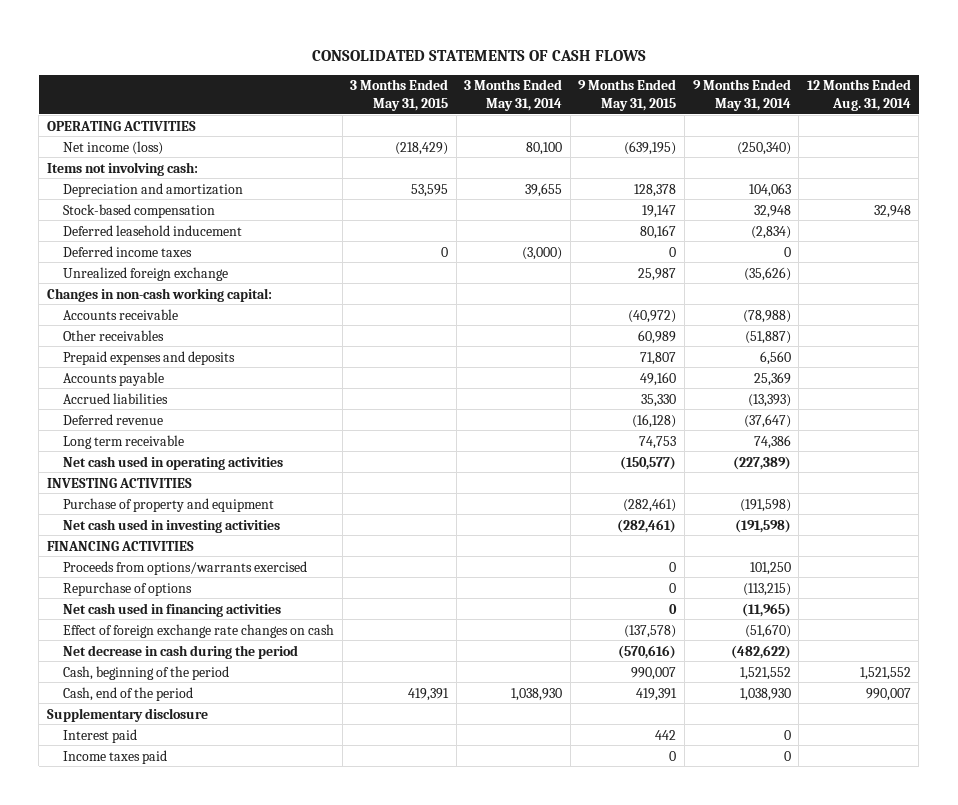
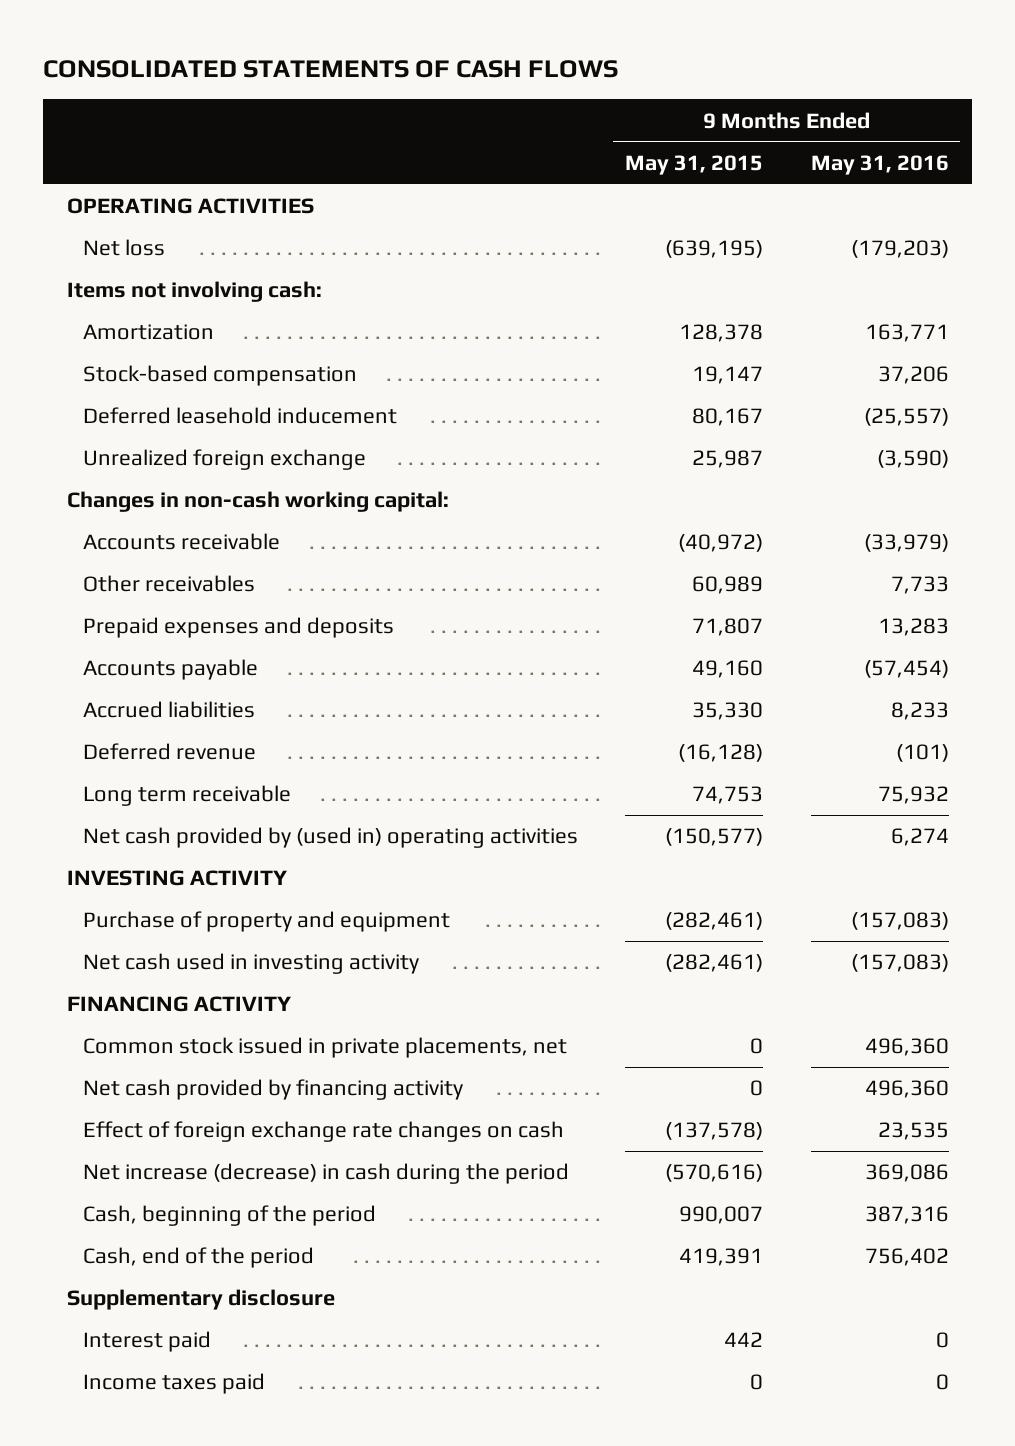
- | 3 Months Ended May 31, 2015 | 3 Months Ended May 31, 2014 | 9 Months Ended May 31, 2015 | 9 Months Ended May 31, 2014 | 12 Months Ended Aug. 31, 2014
+ | 9 Months Ended May 31, 2015 | 9 Months Ended May 31, 2016
- Net income (loss) | (218,429) | 80,100 | (639,195) | (250,340) |
+ Net loss | (639,195) | (179,203)
- Depreciation and amortization | 53,595 | 39,655 | 128,378 | 104,063 |
+ Amortization | 128,378 | 163,771
- Deferred income taxes | 0 | (3,000) | 0 | 0 |
- Net cash used in operating activities | | | (150,577) | (227,389) |
- INVESTING ACTIVITIES
+ Net cash provided by (used in) operating activities | (150,577) | 6,274
+ INVESTING ACTIVITY
- Net cash used in investing activities | | | (282,461) | (191,598) |
- FINANCING ACTIVITIES
- Proceeds from options/warrants exercised | | | 0 | 101,250 |
- Repurchase of options | | | 0 | (113,215) |
- Net cash used in financing activities | | | 0 | (11,965) |
+ Net cash used in investing activity | (282,461) | (157,083)
+ FINANCING ACTIVITY
+ Common stock issued in private placements, net | 0 | 496,360
+ Net cash provided by financing activity | 0 | 496,360
- Net decrease in cash during the period | | | (570,616) | (482,622) |
+ Net increase (decrease) in cash during the period | (570,616) | 369,086

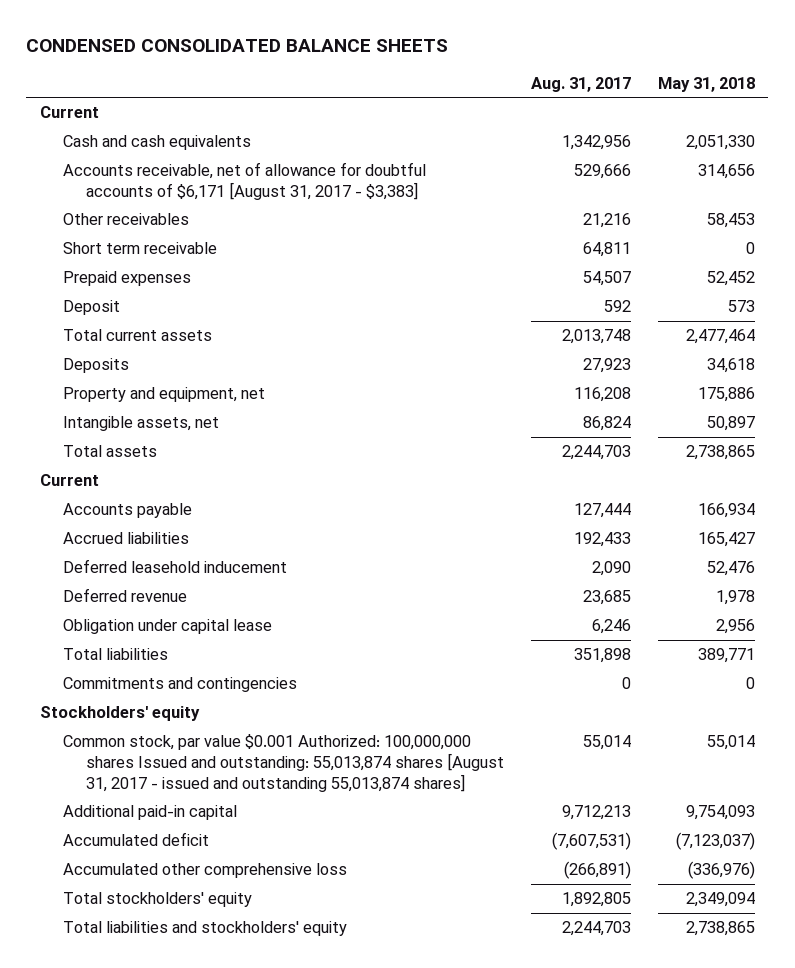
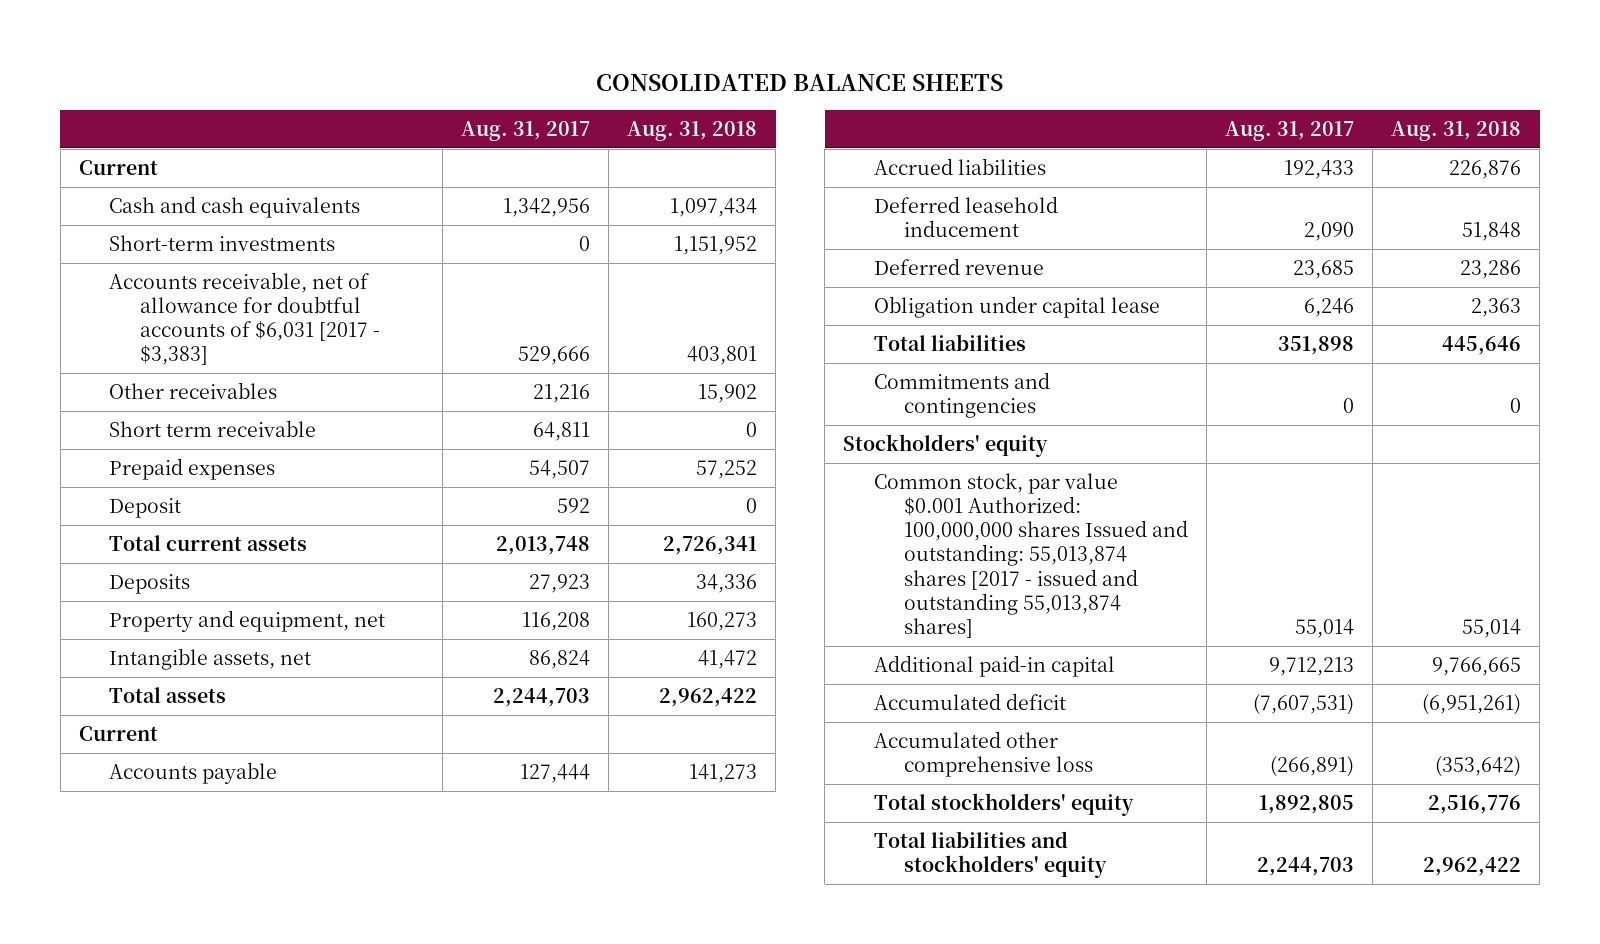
- CONDENSED CONSOLIDATED BALANCE SHEETS
+ CONSOLIDATED BALANCE SHEETS
- | Aug. 31, 2017 | May 31, 2018
+ | Aug. 31, 2017 | Aug. 31, 2018
- Accounts receivable, net of allowance for doubtful accounts of $6,171 [August 31, 2017 - $3,383] | 529,666 | 314,656
+ Short-term investments | 0 | 1,151,952
+ Accounts receivable, net of allowance for doubtful accounts of $6,031 [2017 - $3,383] | 529,666 | 403,801
- Common stock, par value $0.001 Authorized: 100,000,000 shares Issued and outstanding: 55,013,874 shares [August 31, 2017 - issued and outstanding 55,013,874 shares] | 55,014 | 55,014
+ Common stock, par value $0.001 Authorized: 100,000,000 shares Issued and outstanding: 55,013,874 shares [2017 - issued and outstanding 55,013,874 shares] | 55,014 | 55,014

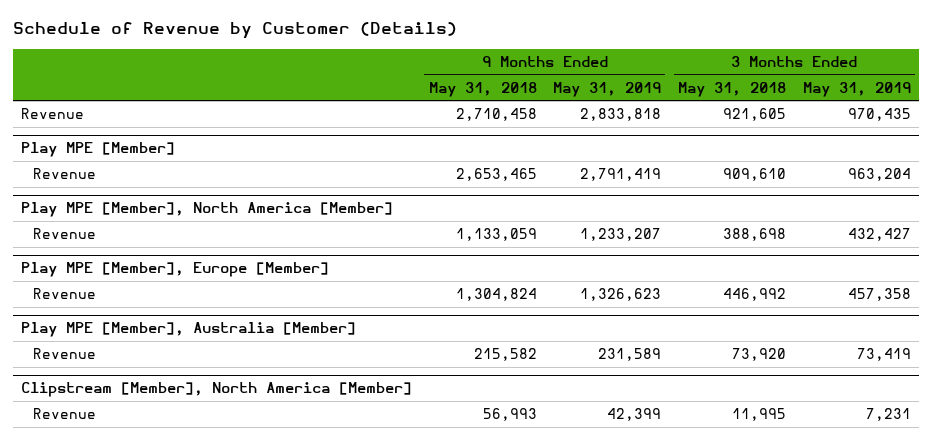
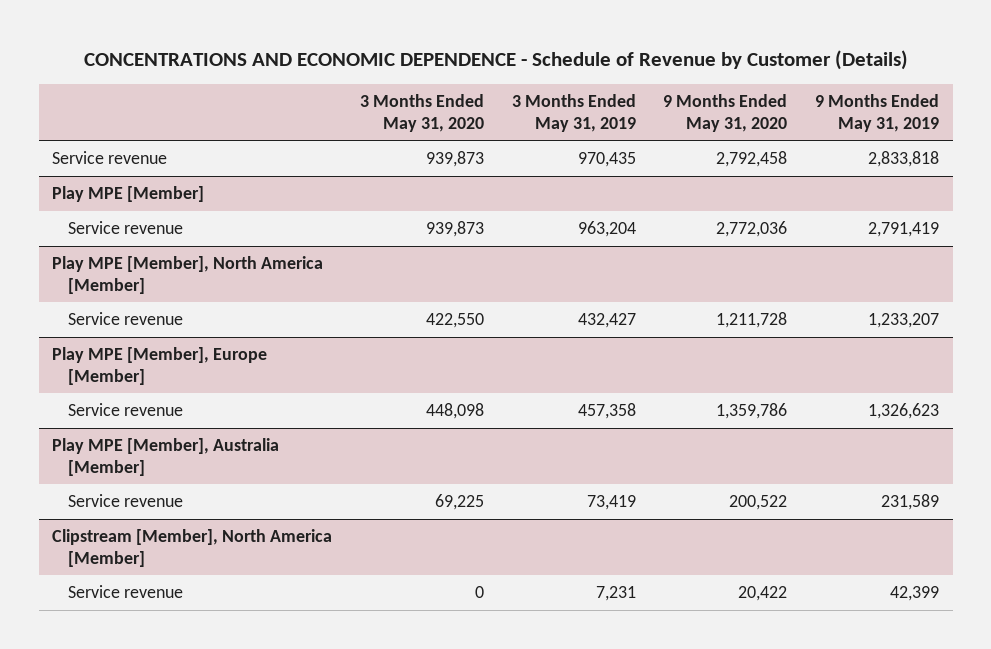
- Schedule of Revenue by Customer (Details)
+ CONCENTRATIONS AND ECONOMIC DEPENDENCE - Schedule of Revenue by Customer (Details)
- | 9 Months Ended May 31, 2018 | 9 Months Ended May 31, 2019 | 3 Months Ended May 31, 2018 | 3 Months Ended May 31, 2019
+ | 3 Months Ended May 31, 2020 | 3 Months Ended May 31, 2019 | 9 Months Ended May 31, 2020 | 9 Months Ended May 31, 2019
- Revenue | 2,710,458 | 2,833,818 | 921,605 | 970,435
+ Service revenue | 939,873 | 970,435 | 2,792,458 | 2,833,818
@ Play MPE [Member]
- Revenue | 2,653,465 | 2,791,419 | 909,610 | 963,204
+ Service revenue | 939,873 | 963,204 | 2,772,036 | 2,791,419
@ Play MPE [Member], North America [Member]
- Revenue | 1,133,059 | 1,233,207 | 388,698 | 432,427
+ Service revenue | 422,550 | 432,427 | 1,211,728 | 1,233,207
@ Play MPE [Member], Europe [Member]
- Revenue | 1,304,824 | 1,326,623 | 446,992 | 457,358
+ Service revenue | 448,098 | 457,358 | 1,359,786 | 1,326,623
@ Play MPE [Member], Australia [Member]
- Revenue | 215,582 | 231,589 | 73,920 | 73,419
+ Service revenue | 69,225 | 73,419 | 200,522 | 231,589
@ Clipstream [Member], North America [Member]
- Revenue | 56,993 | 42,399 | 11,995 | 7,231
+ Service revenue | 0 | 7,231 | 20,422 | 42,399

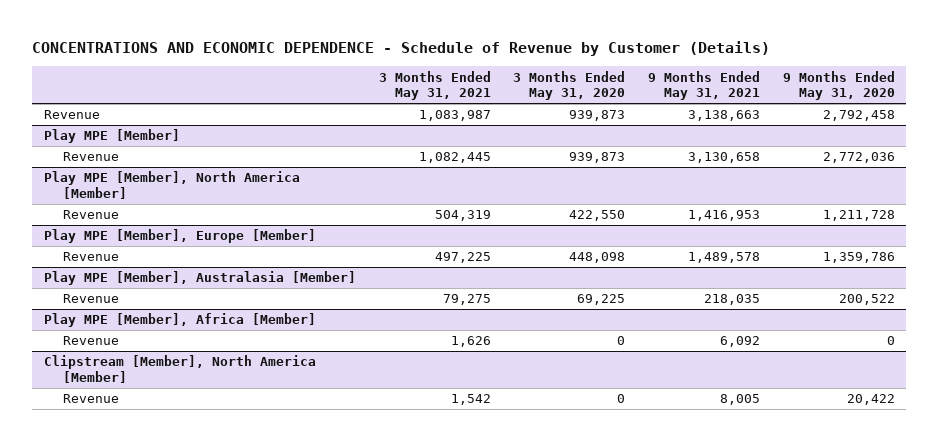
- | 3 Months Ended May 31, 2020 | 3 Months Ended May 31, 2019 | 9 Months Ended May 31, 2020 | 9 Months Ended May 31, 2019
+ | 3 Months Ended May 31, 2021 | 3 Months Ended May 31, 2020 | 9 Months Ended May 31, 2021 | 9 Months Ended May 31, 2020
- Service revenue | 939,873 | 970,435 | 2,792,458 | 2,833,818
+ Revenue | 1,083,987 | 939,873 | 3,138,663 | 2,792,458
@ Play MPE [Member]
- Service revenue | 939,873 | 963,204 | 2,772,036 | 2,791,419
+ Revenue | 1,082,445 | 939,873 | 3,130,658 | 2,772,036
@ Play MPE [Member], North America [Member]
- Service revenue | 422,550 | 432,427 | 1,211,728 | 1,233,207
+ Revenue | 504,319 | 422,550 | 1,416,953 | 1,211,728
@ Play MPE [Member], Europe [Member]
- Service revenue | 448,098 | 457,358 | 1,359,786 | 1,326,623
- Play MPE [Member], Australia [Member]
- Service revenue | 69,225 | 73,419 | 200,522 | 231,589
@ Play MPE [Member], Europe [Member]
+ Revenue | 497,225 | 448,098 | 1,489,578 | 1,359,786
+ Play MPE [Member], Australasia [Member]
+ Revenue | 79,275 | 69,225 | 218,035 | 200,522
+ Play MPE [Member], Africa [Member]
+ Revenue | 1,626 | 0 | 6,092 | 0
@ Clipstream [Member], North America [Member]
- Service revenue | 0 | 7,231 | 20,422 | 42,399
+ Revenue | 1,542 | 0 | 8,005 | 20,422

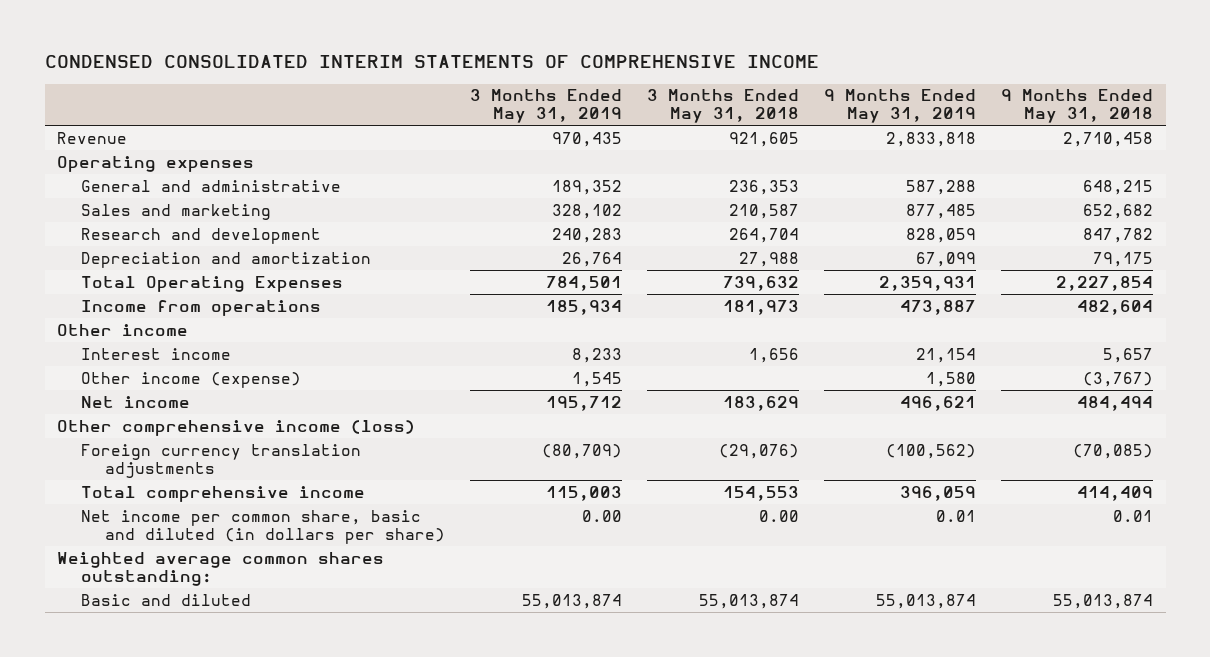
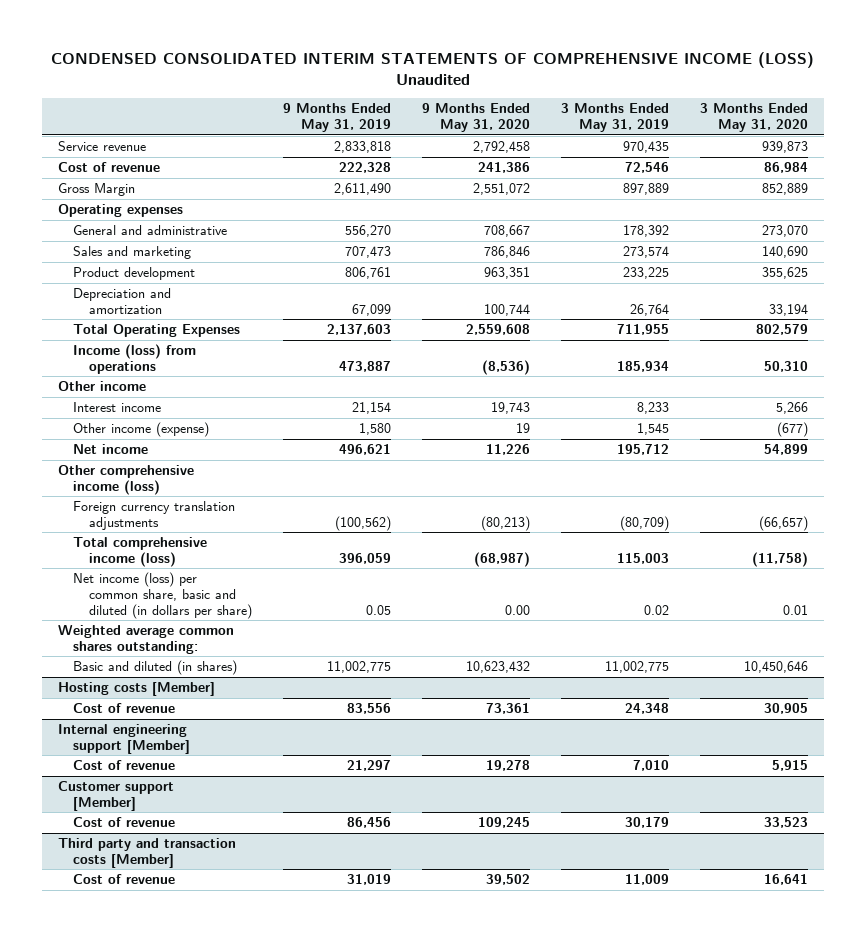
- CONDENSED CONSOLIDATED INTERIM STATEMENTS OF COMPREHENSIVE INCOME
+ CONDENSED CONSOLIDATED INTERIM STATEMENTS OF COMPREHENSIVE INCOME (LOSS) Unaudited
- | 3 Months Ended May 31, 2019 | 3 Months Ended May 31, 2018 | 9 Months Ended May 31, 2019 | 9 Months Ended May 31, 2018
+ | 9 Months Ended May 31, 2019 | 9 Months Ended May 31, 2020 | 3 Months Ended May 31, 2019 | 3 Months Ended May 31, 2020
- Revenue | 970,435 | 921,605 | 2,833,818 | 2,710,458
+ Service revenue | 2,833,818 | 2,792,458 | 970,435 | 939,873
+ Cost of revenue | 222,328 | 241,386 | 72,546 | 86,984
+ Gross Margin | 2,611,490 | 2,551,072 | 897,889 | 852,889
- General and administrative | 189,352 | 236,353 | 587,288 | 648,215
- Sales and marketing | 328,102 | 210,587 | 877,485 | 652,682
- Research and development | 240,283 | 264,704 | 828,059 | 847,782
+ General and administrative | 556,270 | 708,667 | 178,392 | 273,070
+ Sales and marketing | 707,473 | 786,846 | 273,574 | 140,690
+ Product development | 806,761 | 963,351 | 233,225 | 355,625
- Total Operating Expenses | 784,501 | 739,632 | 2,359,931 | 2,227,854
- Income from operations | 185,934 | 181,973 | 473,887 | 482,604
+ Total Operating Expenses | 2,137,603 | 2,559,608 | 711,955 | 802,579
+ Income (loss) from operations | 473,887 | (8,536) | 185,934 | 50,310
- Total comprehensive income | 115,003 | 154,553 | 396,059 | 414,409
- Net income per common share, basic and diluted (in dollars per share) | 0.00 | 0.00 | 0.01 | 0.01
+ Total comprehensive income (loss) | 396,059 | (68,987) | 115,003 | (11,758)
+ Net income (loss) per common share, basic and diluted (in dollars per share) | 0.05 | 0.00 | 0.02 | 0.01
- Basic and diluted | 55,013,874 | 55,013,874 | 55,013,874 | 55,013,874
+ Basic and diluted (in shares) | 11,002,775 | 10,623,432 | 11,002,775 | 10,450,646
+ Hosting costs [Member]
+ Cost of revenue | 83,556 | 73,361 | 24,348 | 30,905
+ Internal engineering support [Member]
+ Cost of revenue | 21,297 | 19,278 | 7,010 | 5,915
+ Customer support [Member]
+ Cost of revenue | 86,456 | 109,245 | 30,179 | 33,523
+ Third party and transaction costs [Member]
+ Cost of revenue | 31,019 | 39,502 | 11,009 | 16,641

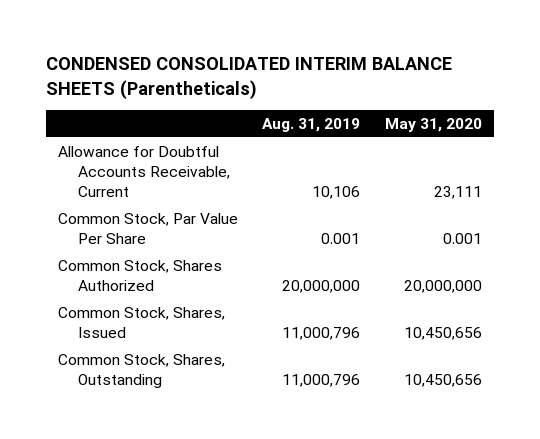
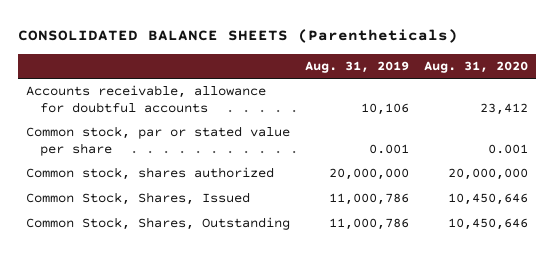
- CONDENSED CONSOLIDATED INTERIM BALANCE SHEETS (Parentheticals)
+ CONSOLIDATED BALANCE SHEETS (Parentheticals)
- | Aug. 31, 2019 | May 31, 2020
+ | Aug. 31, 2019 | Aug. 31, 2020
- Allowance for Doubtful Accounts Receivable, Current | 10,106 | 23,111
- Common Stock, Par Value Per Share | 0.001 | 0.001
- Common Stock, Shares Authorized | 20,000,000 | 20,000,000
- Common Stock, Shares, Issued | 11,000,796 | 10,450,656
- Common Stock, Shares, Outstanding | 11,000,796 | 10,450,656
+ Accounts receivable, allowance for doubtful accounts | 10,106 | 23,412
+ Common stock, par or stated value per share | 0.001 | 0.001
+ Common stock, shares authorized | 20,000,000 | 20,000,000
+ Common Stock, Shares, Issued | 11,000,786 | 10,450,646
+ Common Stock, Shares, Outstanding | 11,000,786 | 10,450,646

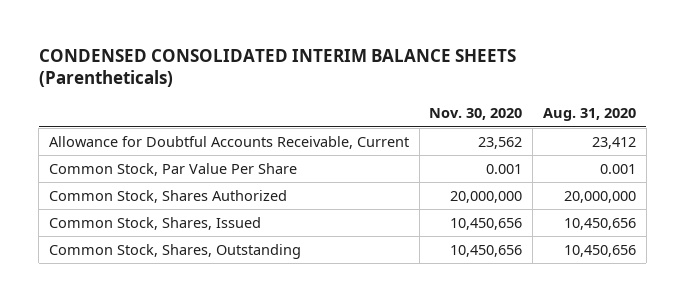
- CONSOLIDATED BALANCE SHEETS (Parentheticals)
+ CONDENSED CONSOLIDATED INTERIM BALANCE SHEETS (Parentheticals)
- | Aug. 31, 2019 | Aug. 31, 2020
+ | Nov. 30, 2020 | Aug. 31, 2020
- Accounts receivable, allowance for doubtful accounts | 10,106 | 23,412
- Common stock, par or stated value per share | 0.001 | 0.001
- Common stock, shares authorized | 20,000,000 | 20,000,000
- Common Stock, Shares, Issued | 11,000,786 | 10,450,646
- Common Stock, Shares, Outstanding | 11,000,786 | 10,450,646
+ Allowance for Doubtful Accounts Receivable, Current | 23,562 | 23,412
+ Common Stock, Par Value Per Share | 0.001 | 0.001
+ Common Stock, Shares Authorized | 20,000,000 | 20,000,000
+ Common Stock, Shares, Issued | 10,450,656 | 10,450,656
+ Common Stock, Shares, Outstanding | 10,450,656 | 10,450,656

